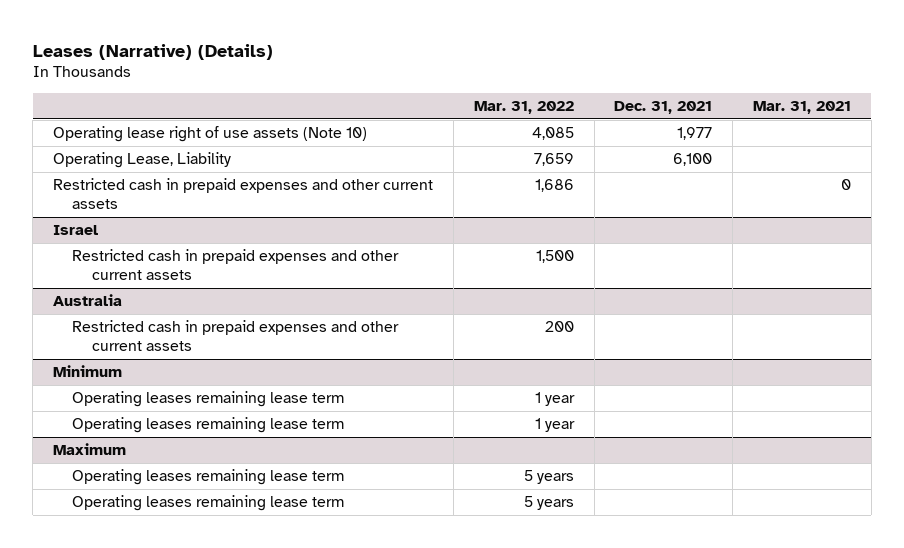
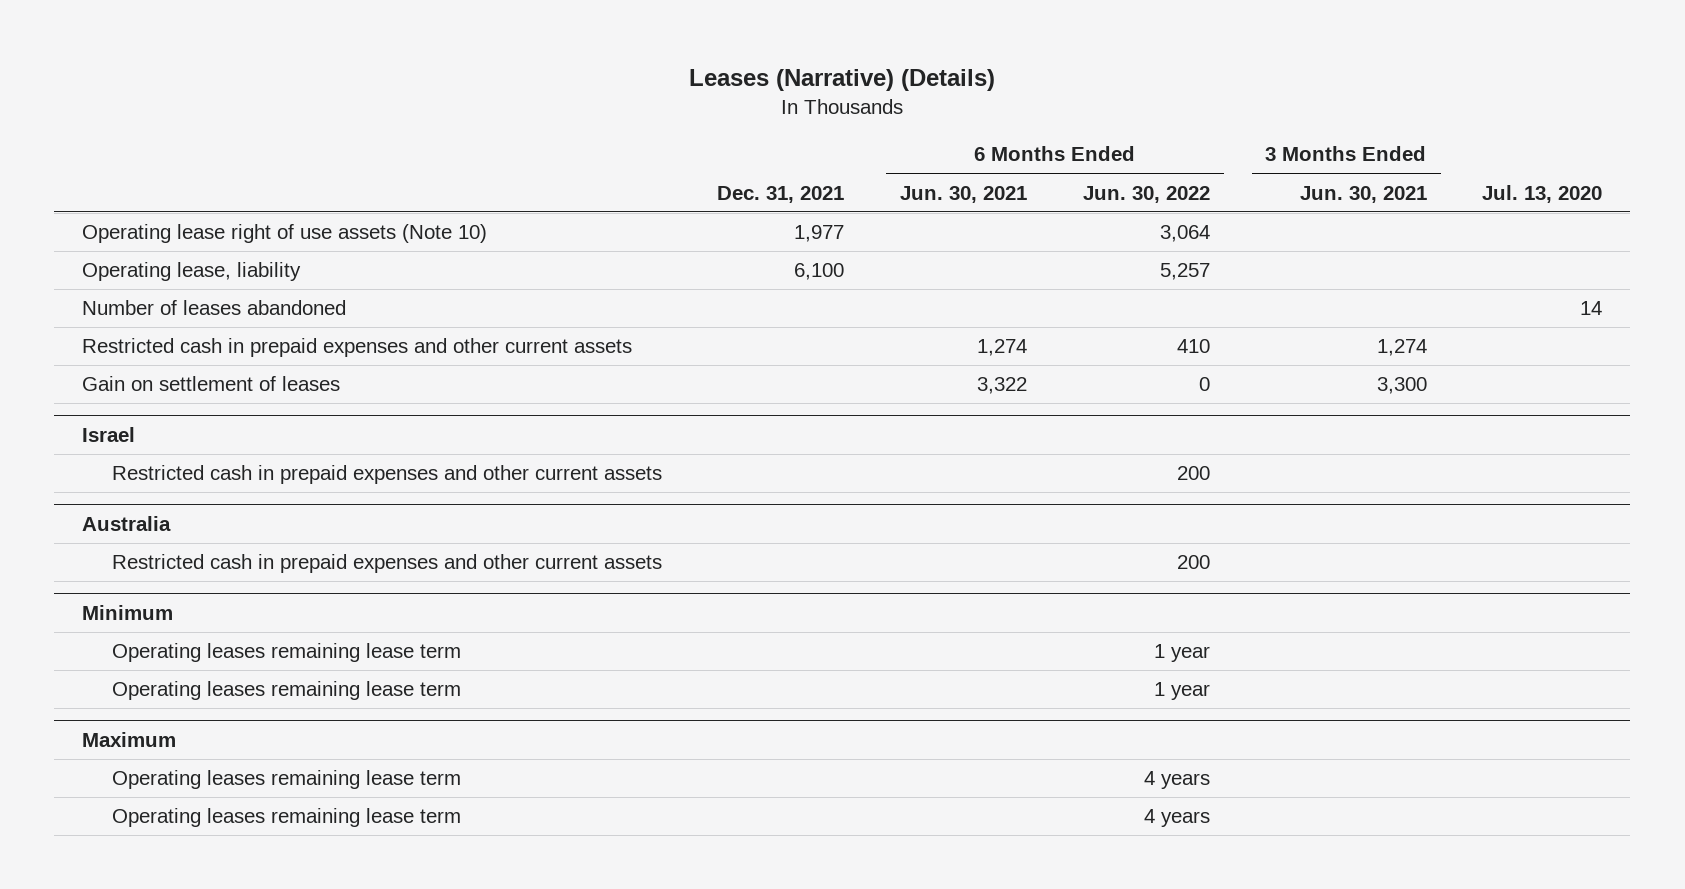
- | Mar. 31, 2022 | Dec. 31, 2021 | Mar. 31, 2021
+ | Dec. 31, 2021 | 6 Months Ended Jun. 30, 2021 | 6 Months Ended Jun. 30, 2022 | 3 Months Ended Jun. 30, 2021 | Jul. 13, 2020
- Operating Lease, Liability | 7,659 | 6,100 |
+ Operating lease, liability | 6,100 | | 5,257 | |
+ Number of leases abandoned | | | | | 14
+ Gain on settlement of leases | | 3,322 | 0 | 3,300 |

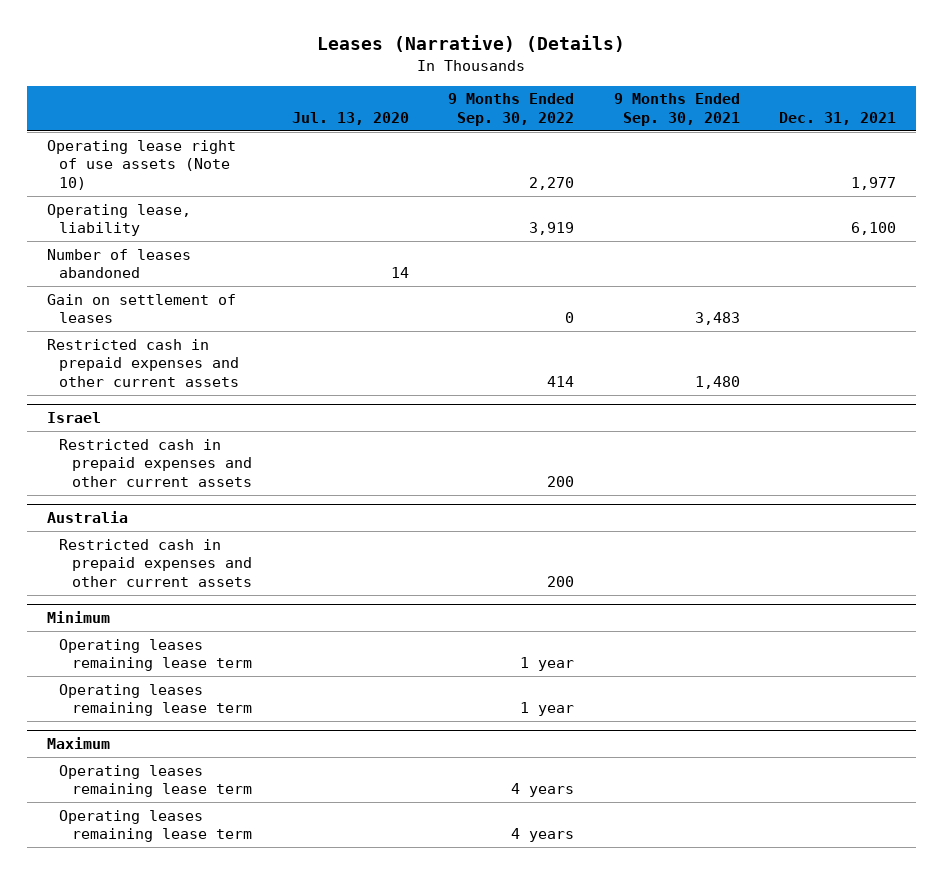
- | Dec. 31, 2021 | 6 Months Ended Jun. 30, 2021 | 6 Months Ended Jun. 30, 2022 | 3 Months Ended Jun. 30, 2021 | Jul. 13, 2020
+ | Jul. 13, 2020 | 9 Months Ended Sep. 30, 2022 | 9 Months Ended Sep. 30, 2021 | Dec. 31, 2021
moved down: Restricted cash in prepaid expenses and other current assets | | 414 | 1,480 |

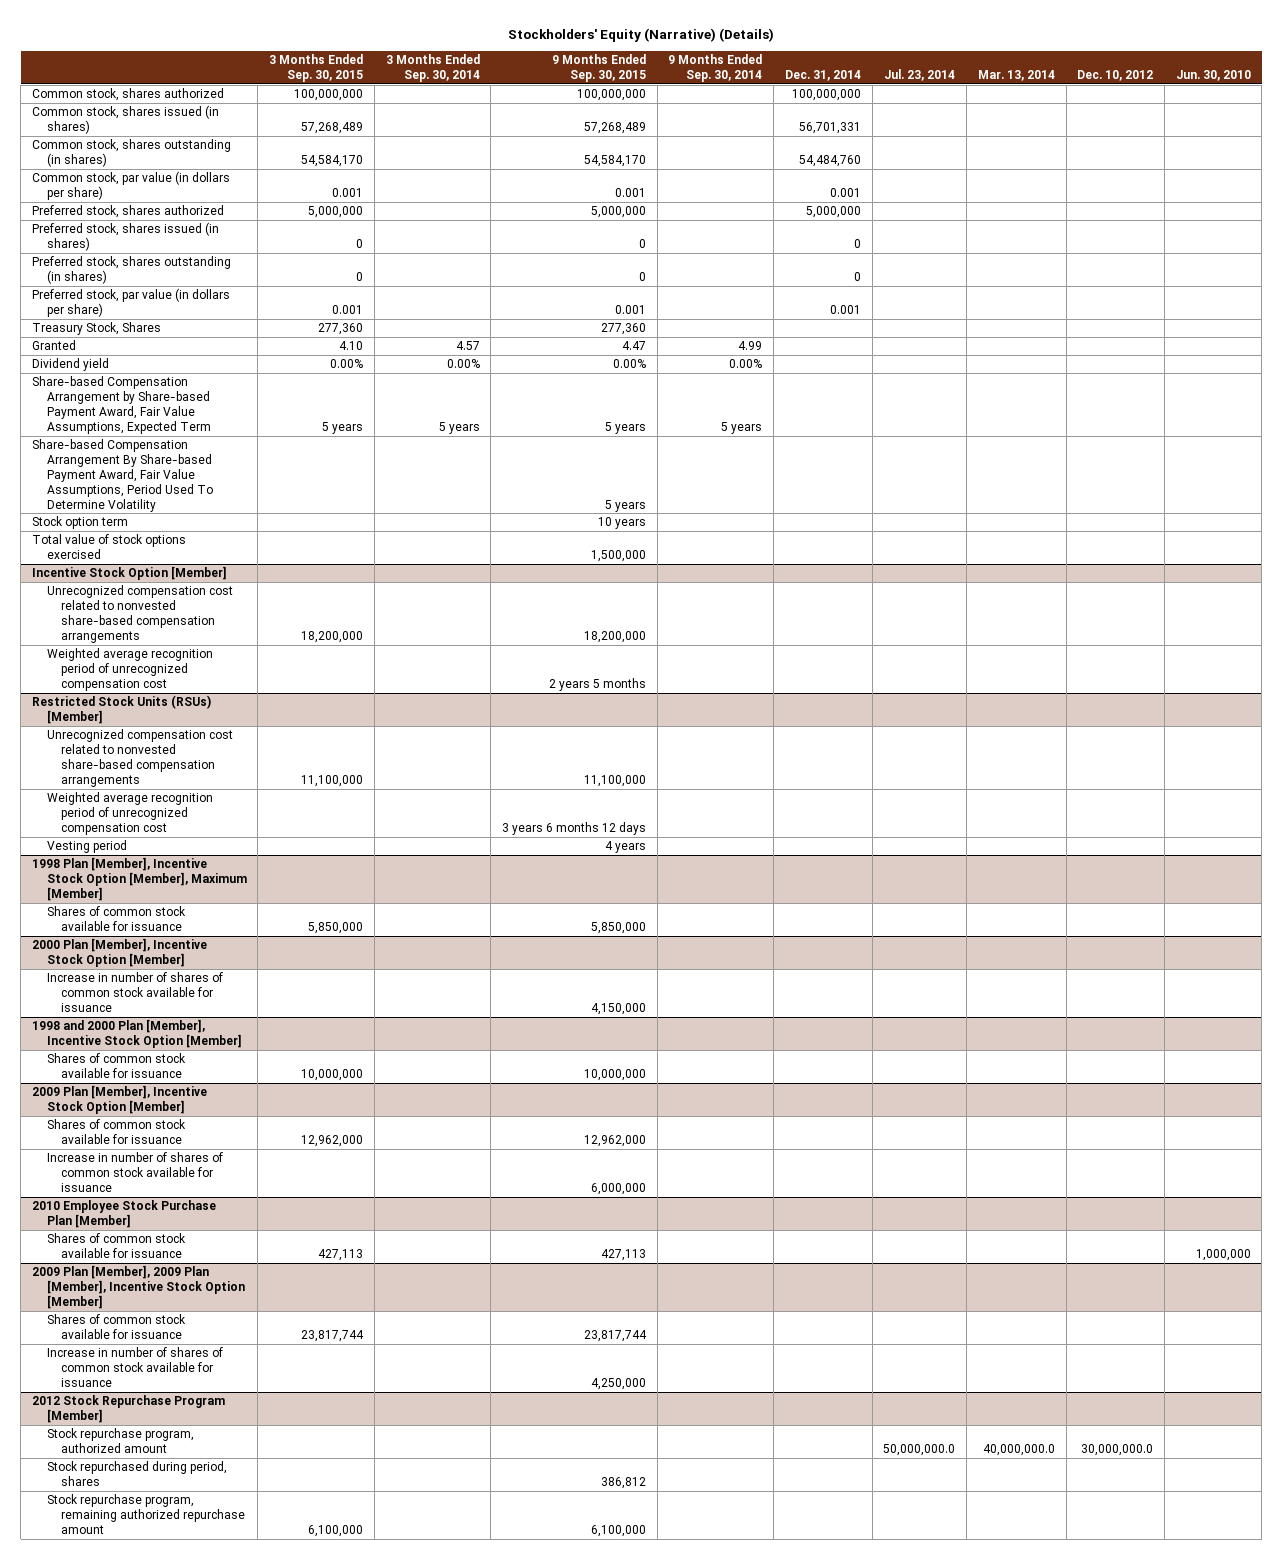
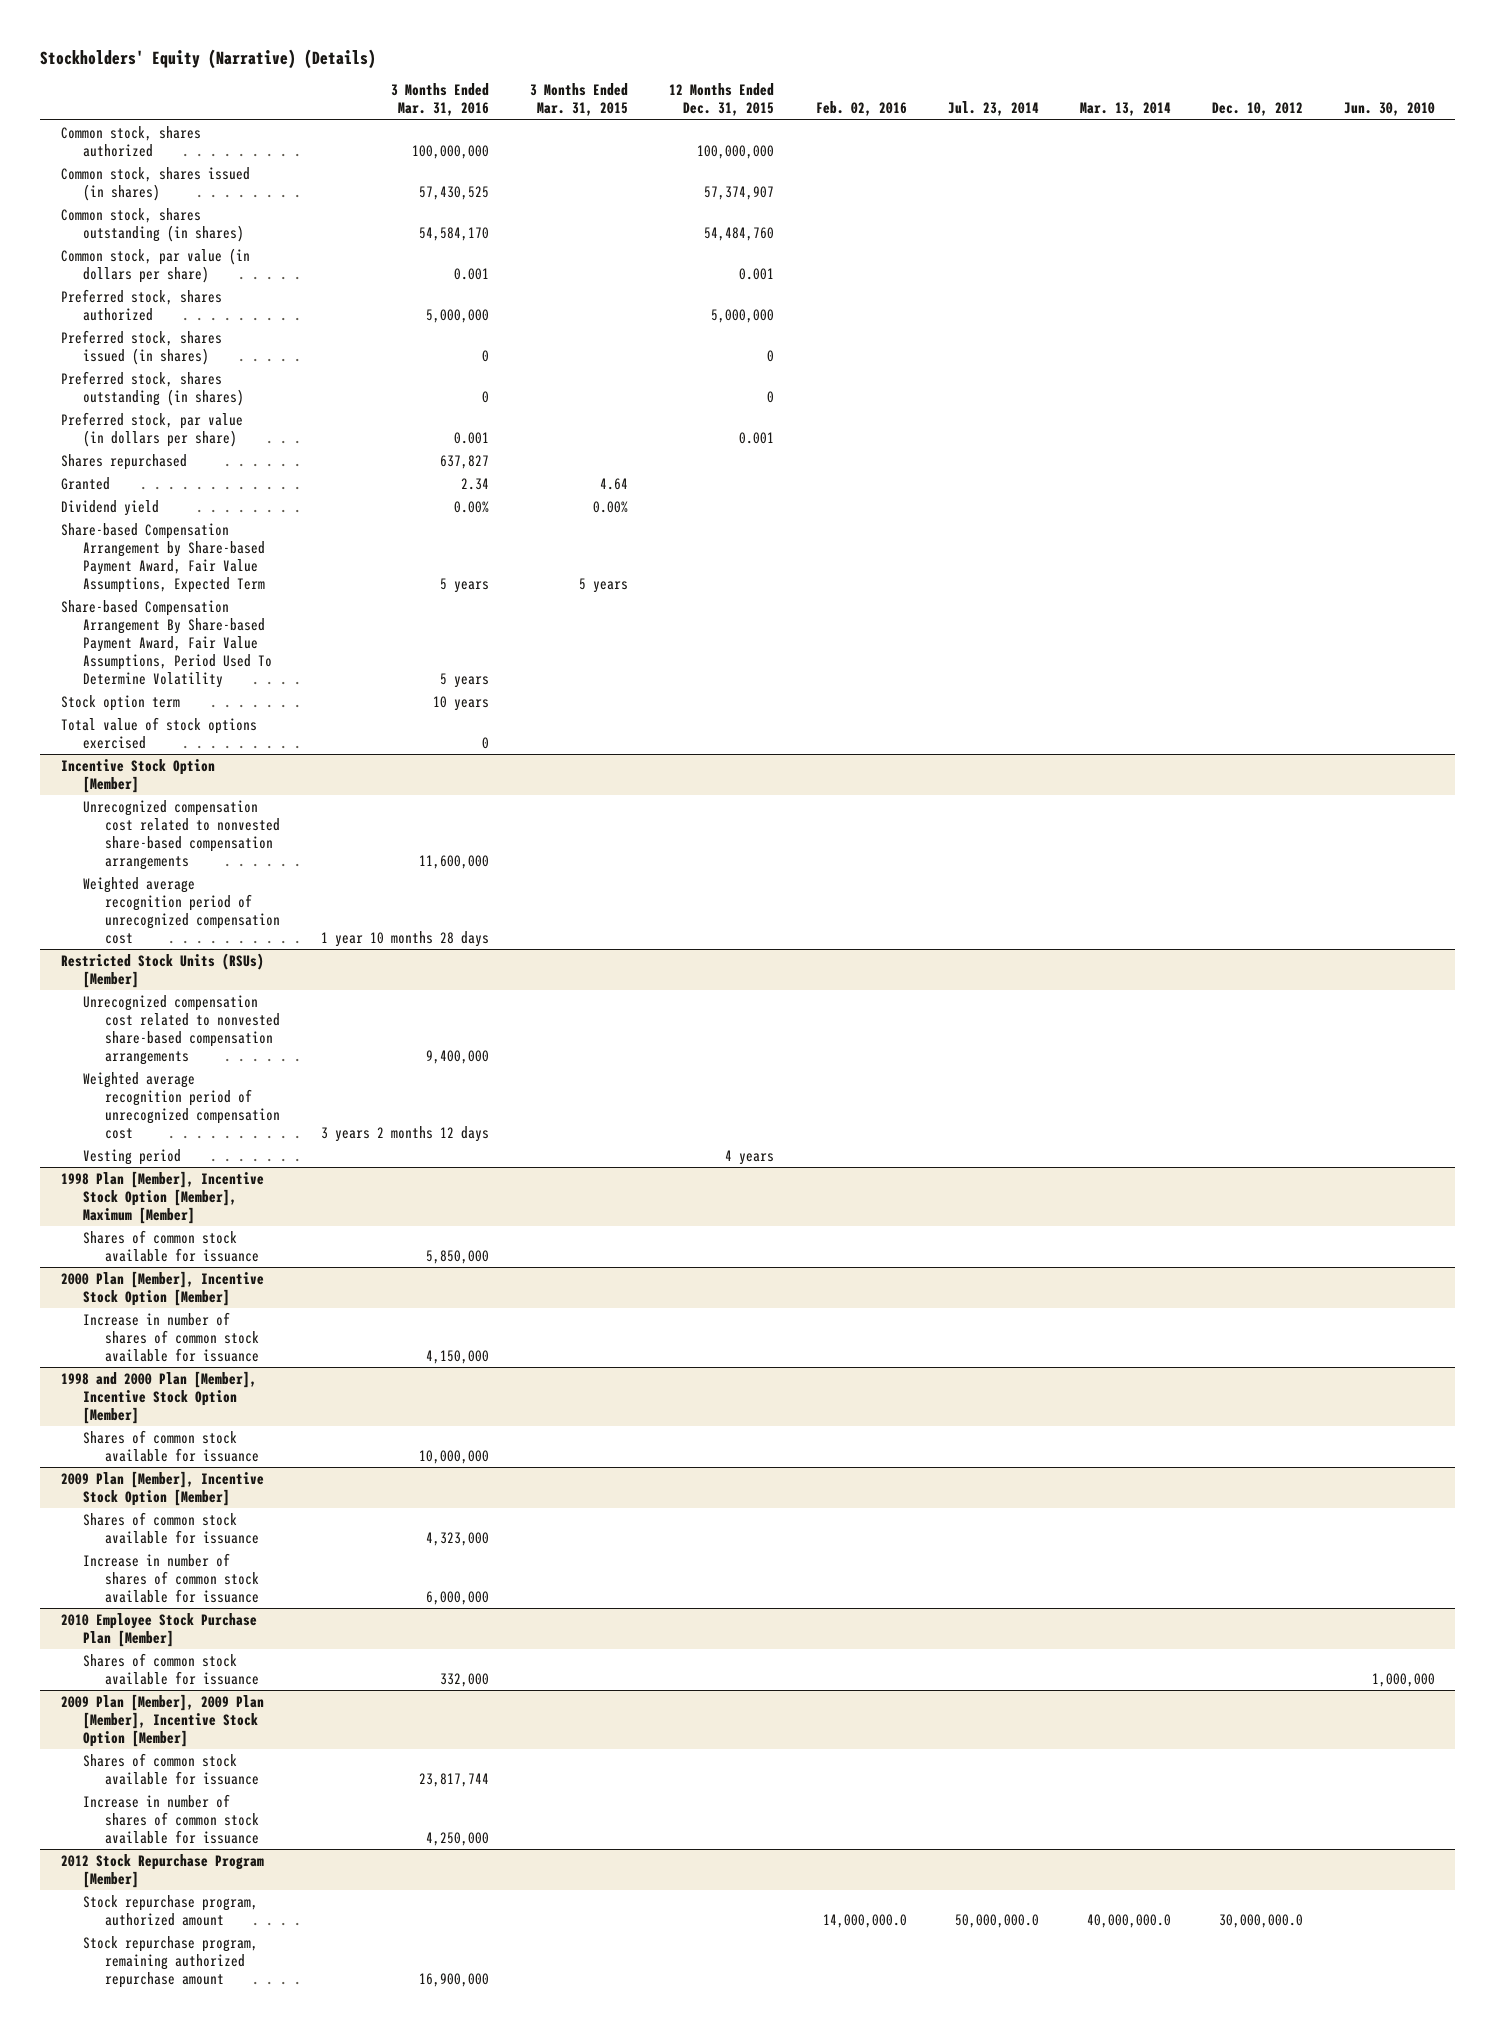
- | 3 Months Ended Sep. 30, 2015 | 3 Months Ended Sep. 30, 2014 | 9 Months Ended Sep. 30, 2015 | 9 Months Ended Sep. 30, 2014 | Dec. 31, 2014 | Jul. 23, 2014 | Mar. 13, 2014 | Dec. 10, 2012 | Jun. 30, 2010
+ | 3 Months Ended Mar. 31, 2016 | 3 Months Ended Mar. 31, 2015 | 12 Months Ended Dec. 31, 2015 | Feb. 02, 2016 | Jul. 23, 2014 | Mar. 13, 2014 | Dec. 10, 2012 | Jun. 30, 2010
- Treasury Stock, Shares | 277,360 | | 277,360 | | | | | |
+ Shares repurchased | 637,827 | | | | | | |
@ 2012 Stock Repurchase Program [Member]
- Stock repurchased during period, shares | | | 386,812 | | | | | |

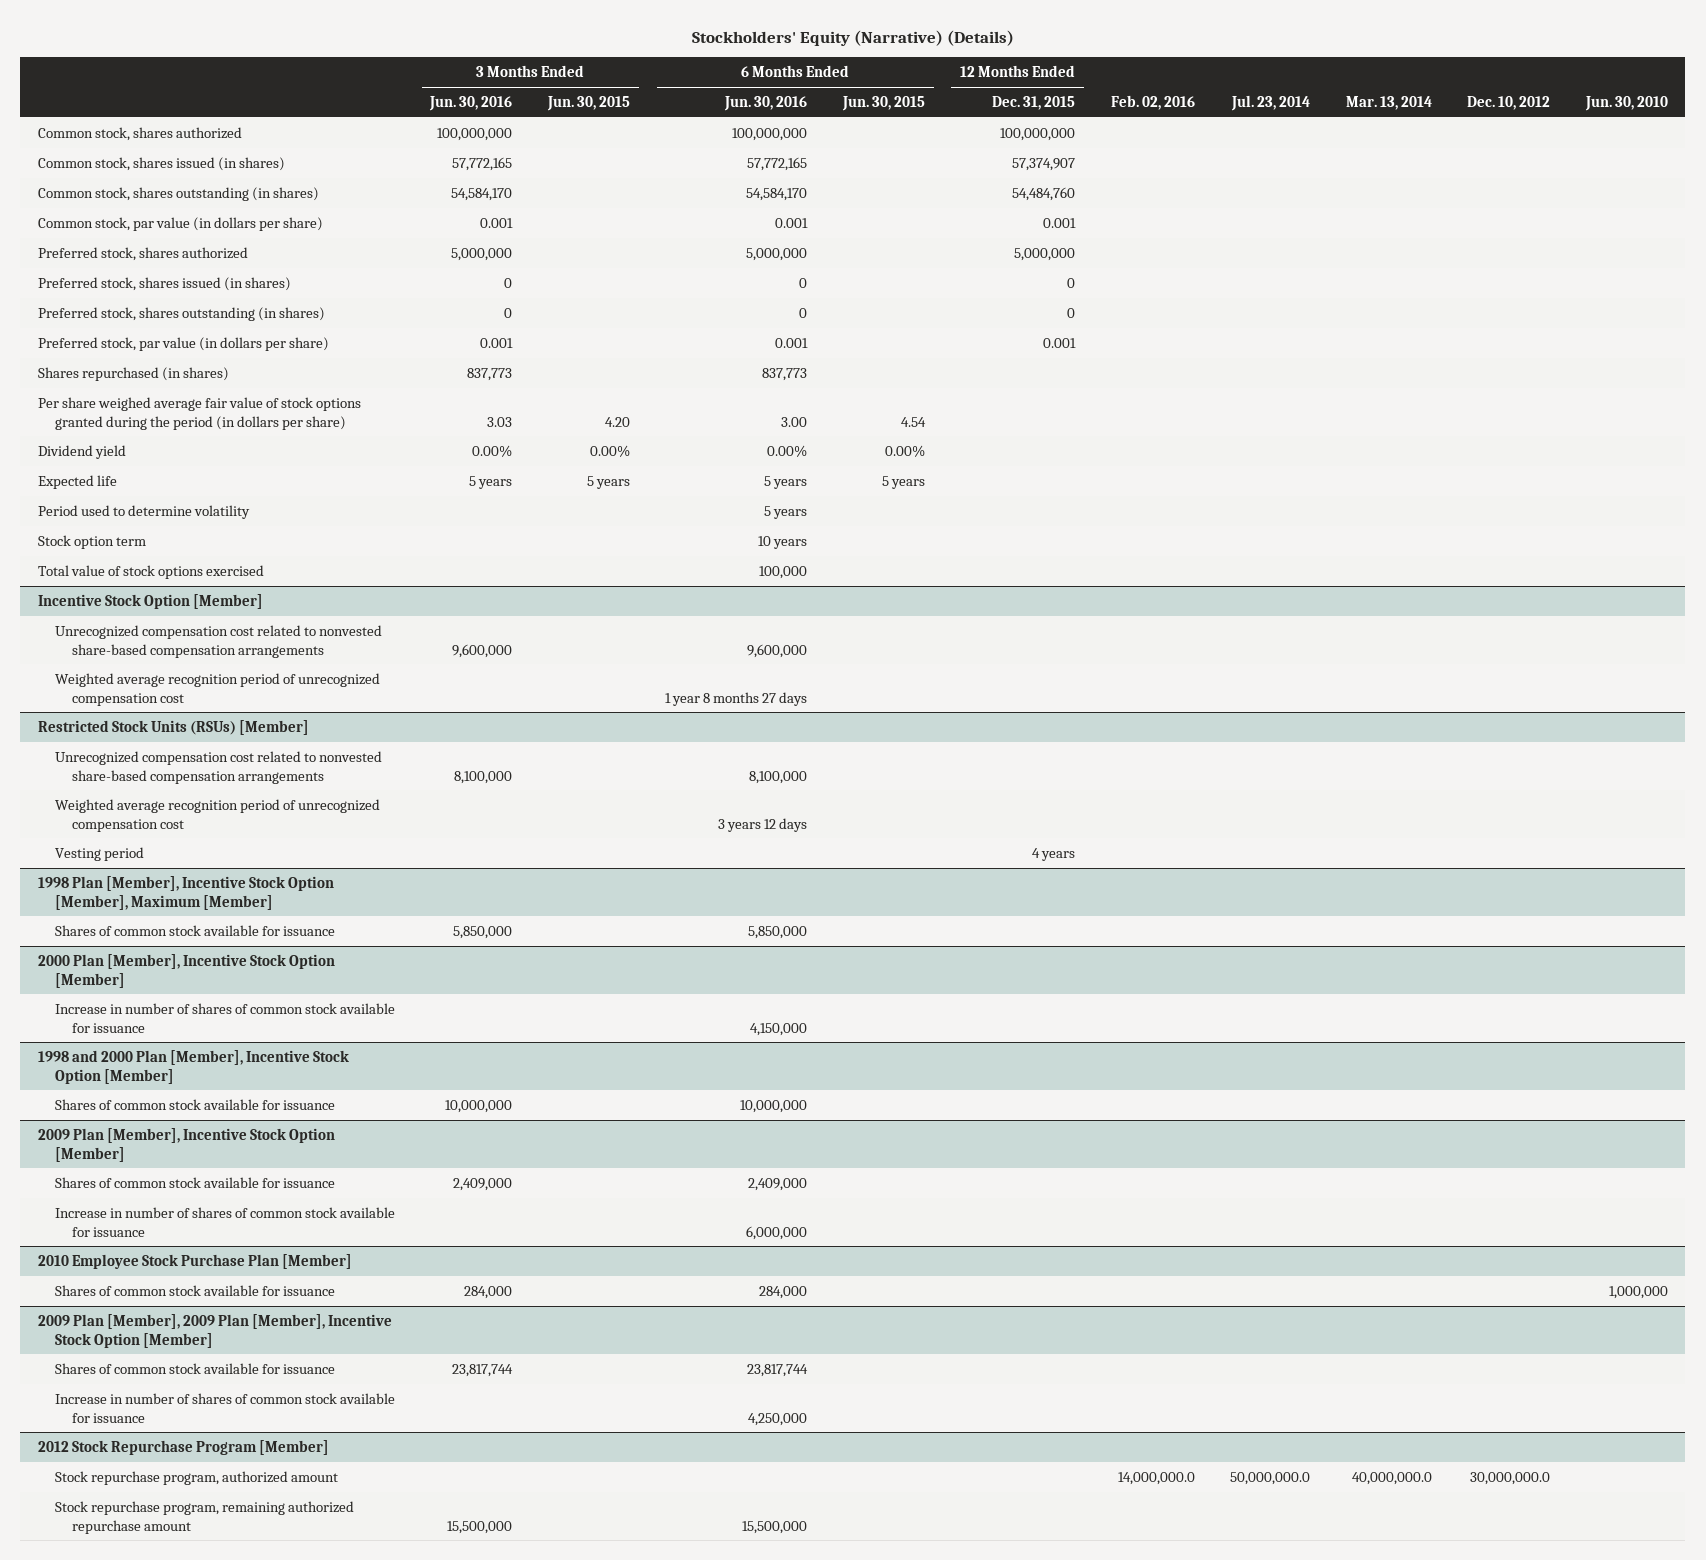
- | 3 Months Ended Mar. 31, 2016 | 3 Months Ended Mar. 31, 2015 | 12 Months Ended Dec. 31, 2015 | Feb. 02, 2016 | Jul. 23, 2014 | Mar. 13, 2014 | Dec. 10, 2012 | Jun. 30, 2010
+ | 3 Months Ended Jun. 30, 2016 | 3 Months Ended Jun. 30, 2015 | 6 Months Ended Jun. 30, 2016 | 6 Months Ended Jun. 30, 2015 | 12 Months Ended Dec. 31, 2015 | Feb. 02, 2016 | Jul. 23, 2014 | Mar. 13, 2014 | Dec. 10, 2012 | Jun. 30, 2010
- Shares repurchased | 637,827 | | | | | | |
- Granted | 2.34 | 4.64 | | | | | |
+ Shares repurchased (in shares) | 837,773 | | 837,773 | | | | | | |
+ Per share weighed average fair value of stock options granted during the period (in dollars per share) | 3.03 | 4.20 | 3.00 | 4.54 | | | | | |
- Share-based Compensation Arrangement by Share-based Payment Award, Fair Value Assumptions, Expected Term | 5 years | 5 years | | | | | |
- Share-based Compensation Arrangement By Share-based Payment Award, Fair Value Assumptions, Period Used To Determine Volatility | 5 years | | | | | | |
+ Expected life | 5 years | 5 years | 5 years | 5 years | | | | | |
+ Period used to determine volatility | | | 5 years | | | | | | |

